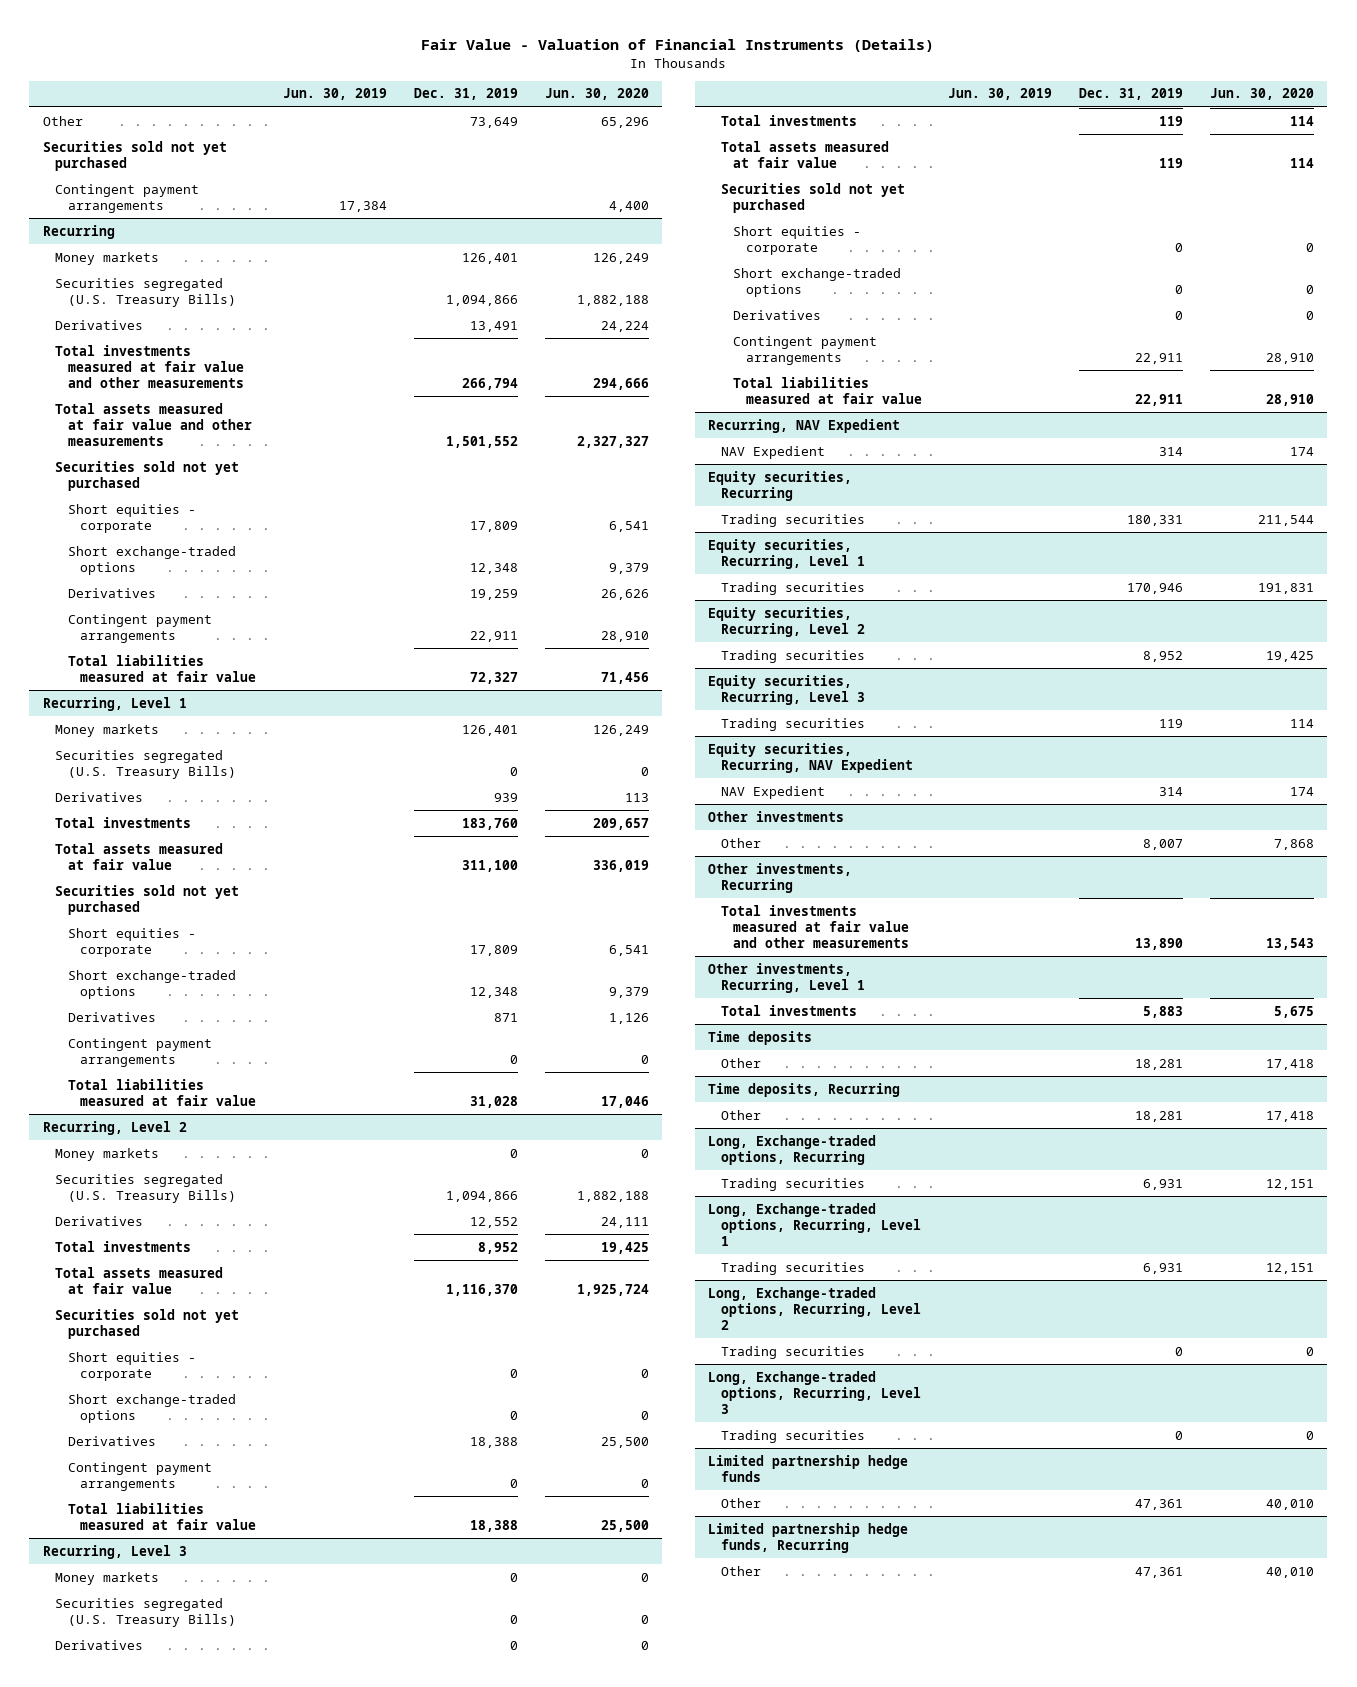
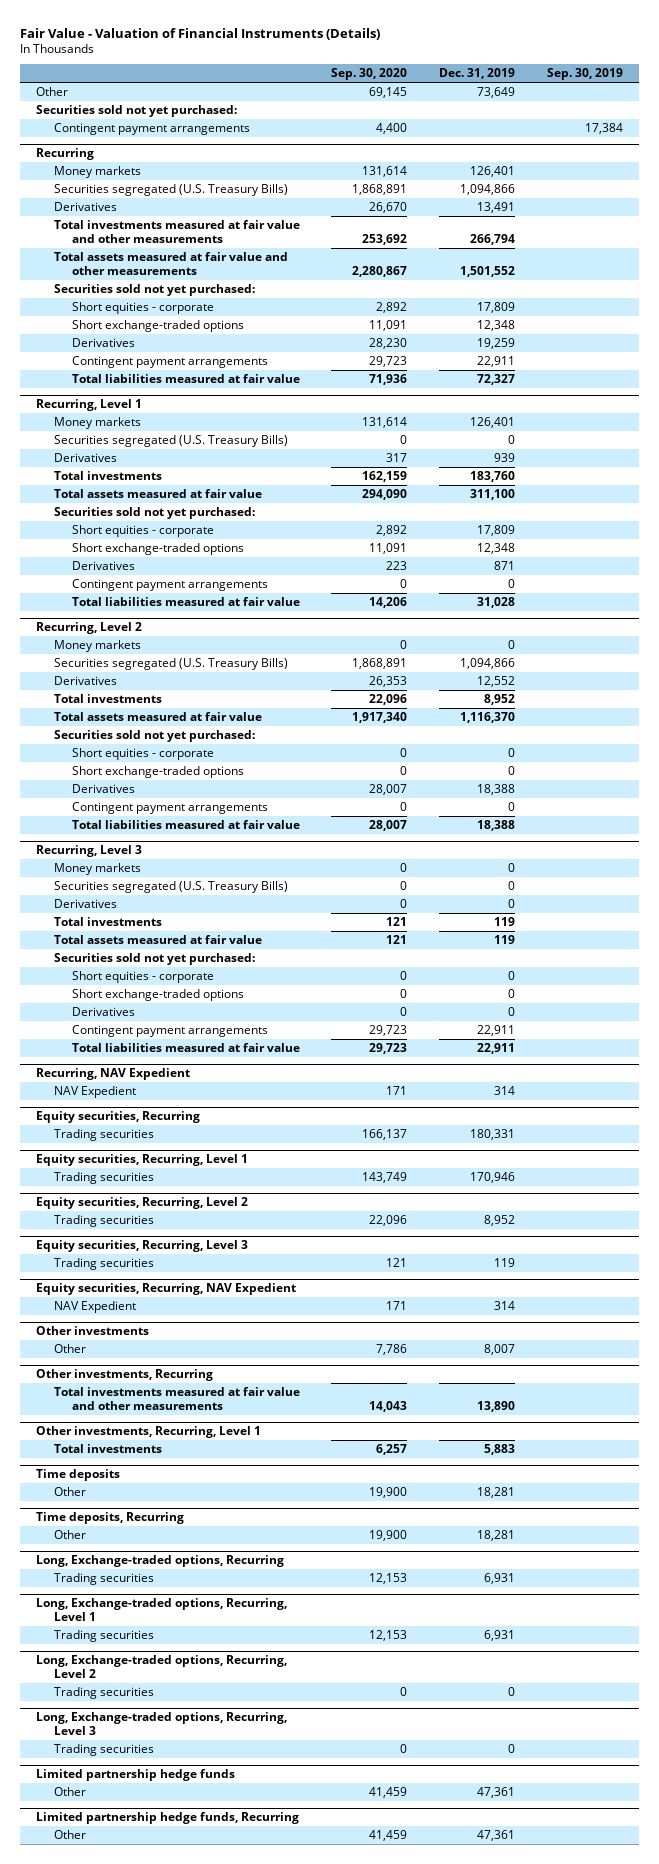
- | Jun. 30, 2019 | Dec. 31, 2019 | Jun. 30, 2020
+ | Sep. 30, 2020 | Dec. 31, 2019 | Sep. 30, 2019
- Securities sold not yet purchased
+ Securities sold not yet purchased:
@ Recurring
- Securities sold not yet purchased
+ Securities sold not yet purchased:
@ Recurring, Level 1
- Securities sold not yet purchased
+ Securities sold not yet purchased:
@ Recurring, Level 2
- Securities sold not yet purchased
+ Securities sold not yet purchased:
@ Recurring, Level 3
- Securities sold not yet purchased
+ Securities sold not yet purchased:

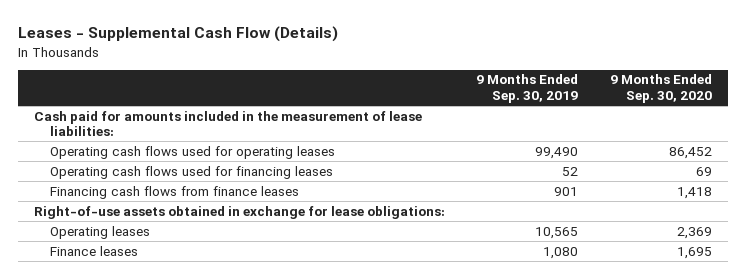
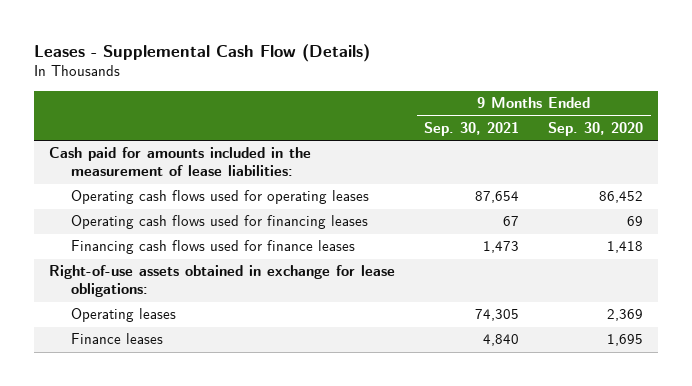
- | 9 Months Ended Sep. 30, 2019 | 9 Months Ended Sep. 30, 2020
+ | 9 Months Ended Sep. 30, 2021 | 9 Months Ended Sep. 30, 2020
- Financing cash flows from finance leases | 901 | 1,418
+ Financing cash flows used for finance leases | 1,473 | 1,418

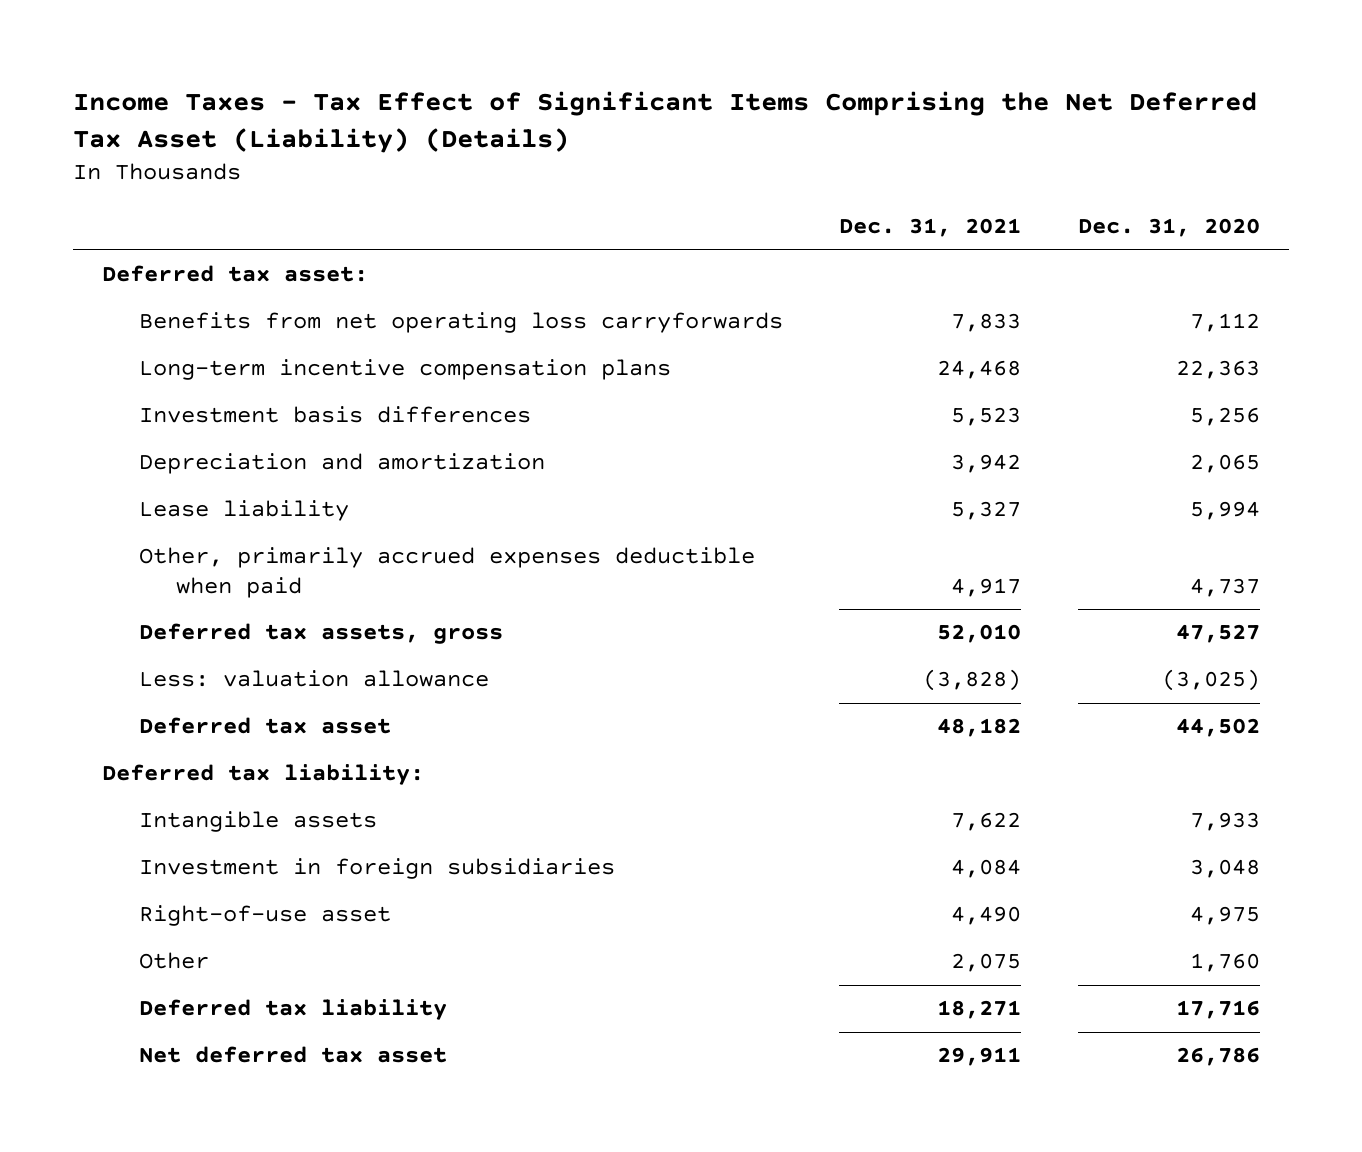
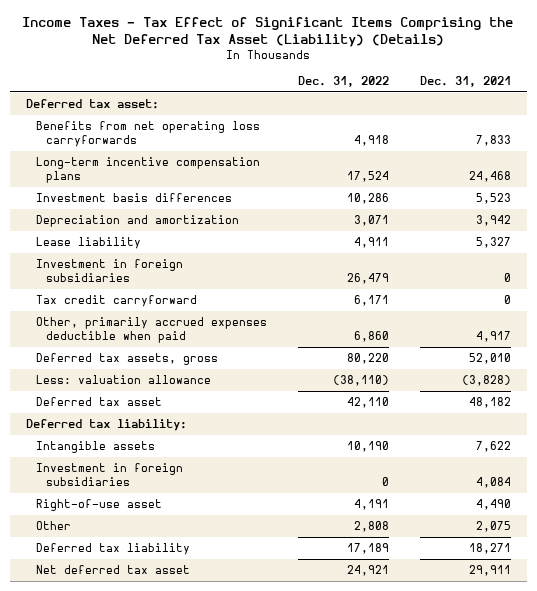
- | Dec. 31, 2021 | Dec. 31, 2020
+ | Dec. 31, 2022 | Dec. 31, 2021
+ Investment in foreign subsidiaries | 26,479 | 0
+ Tax credit carryforward | 6,171 | 0

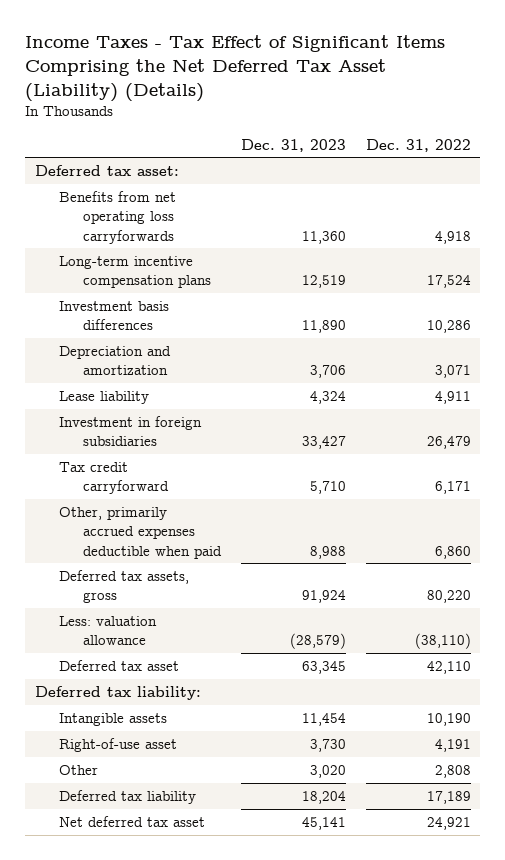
- | Dec. 31, 2022 | Dec. 31, 2021
+ | Dec. 31, 2023 | Dec. 31, 2022
- Investment in foreign subsidiaries | 0 | 4,084

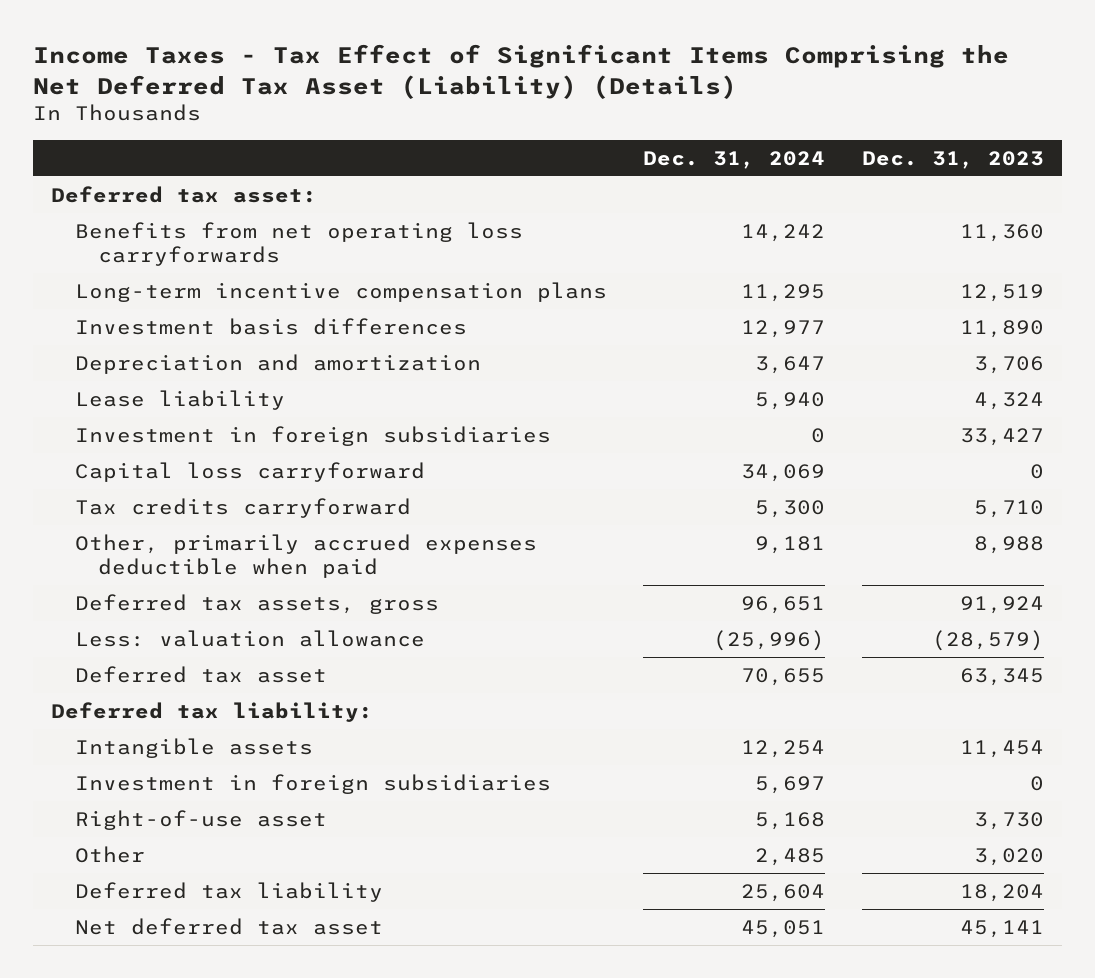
- | Dec. 31, 2023 | Dec. 31, 2022
+ | Dec. 31, 2024 | Dec. 31, 2023
- Tax credit carryforward | 5,710 | 6,171
+ Capital loss carryforward | 34,069 | 0
+ Tax credits carryforward | 5,300 | 5,710
+ Investment in foreign subsidiaries | 5,697 | 0

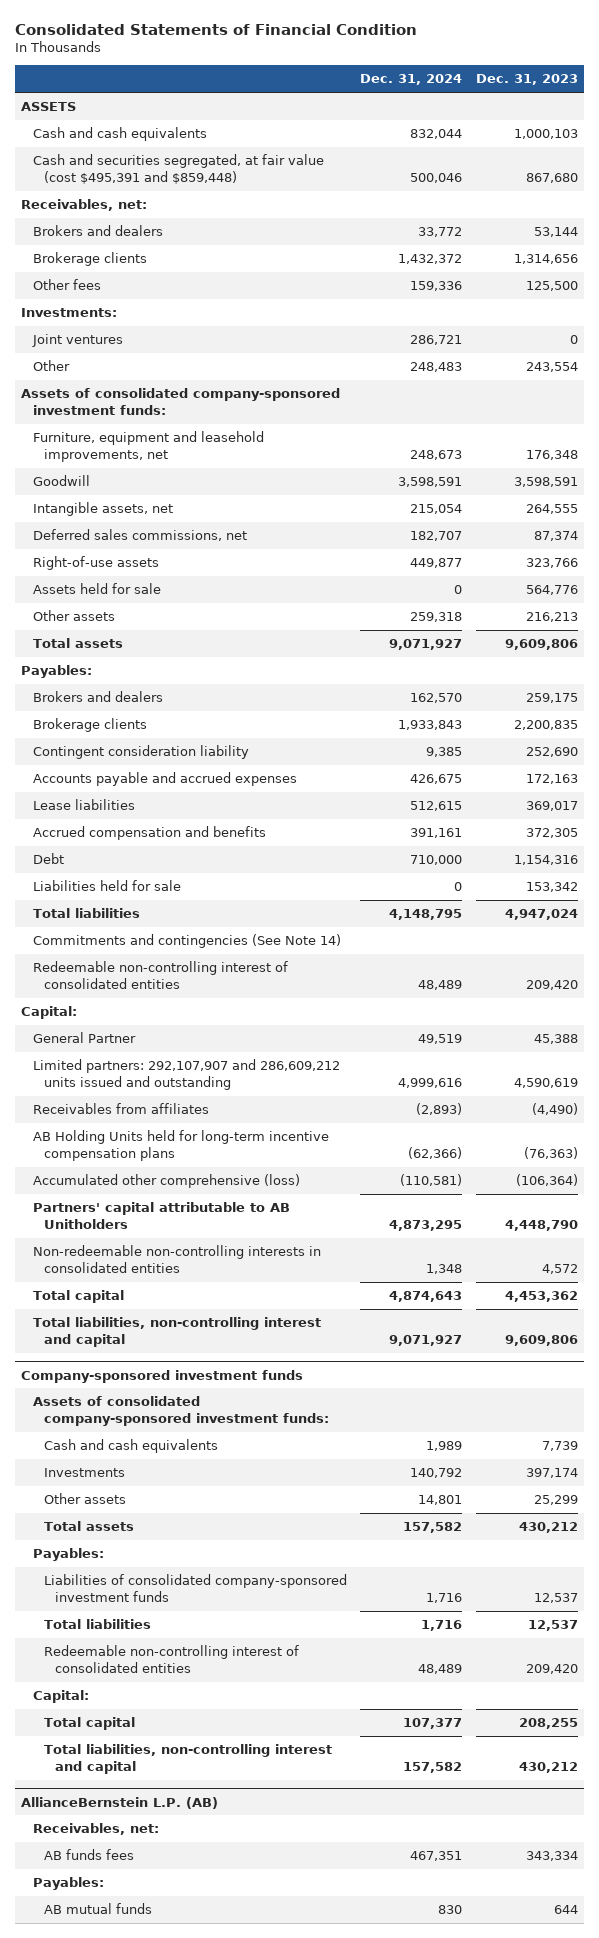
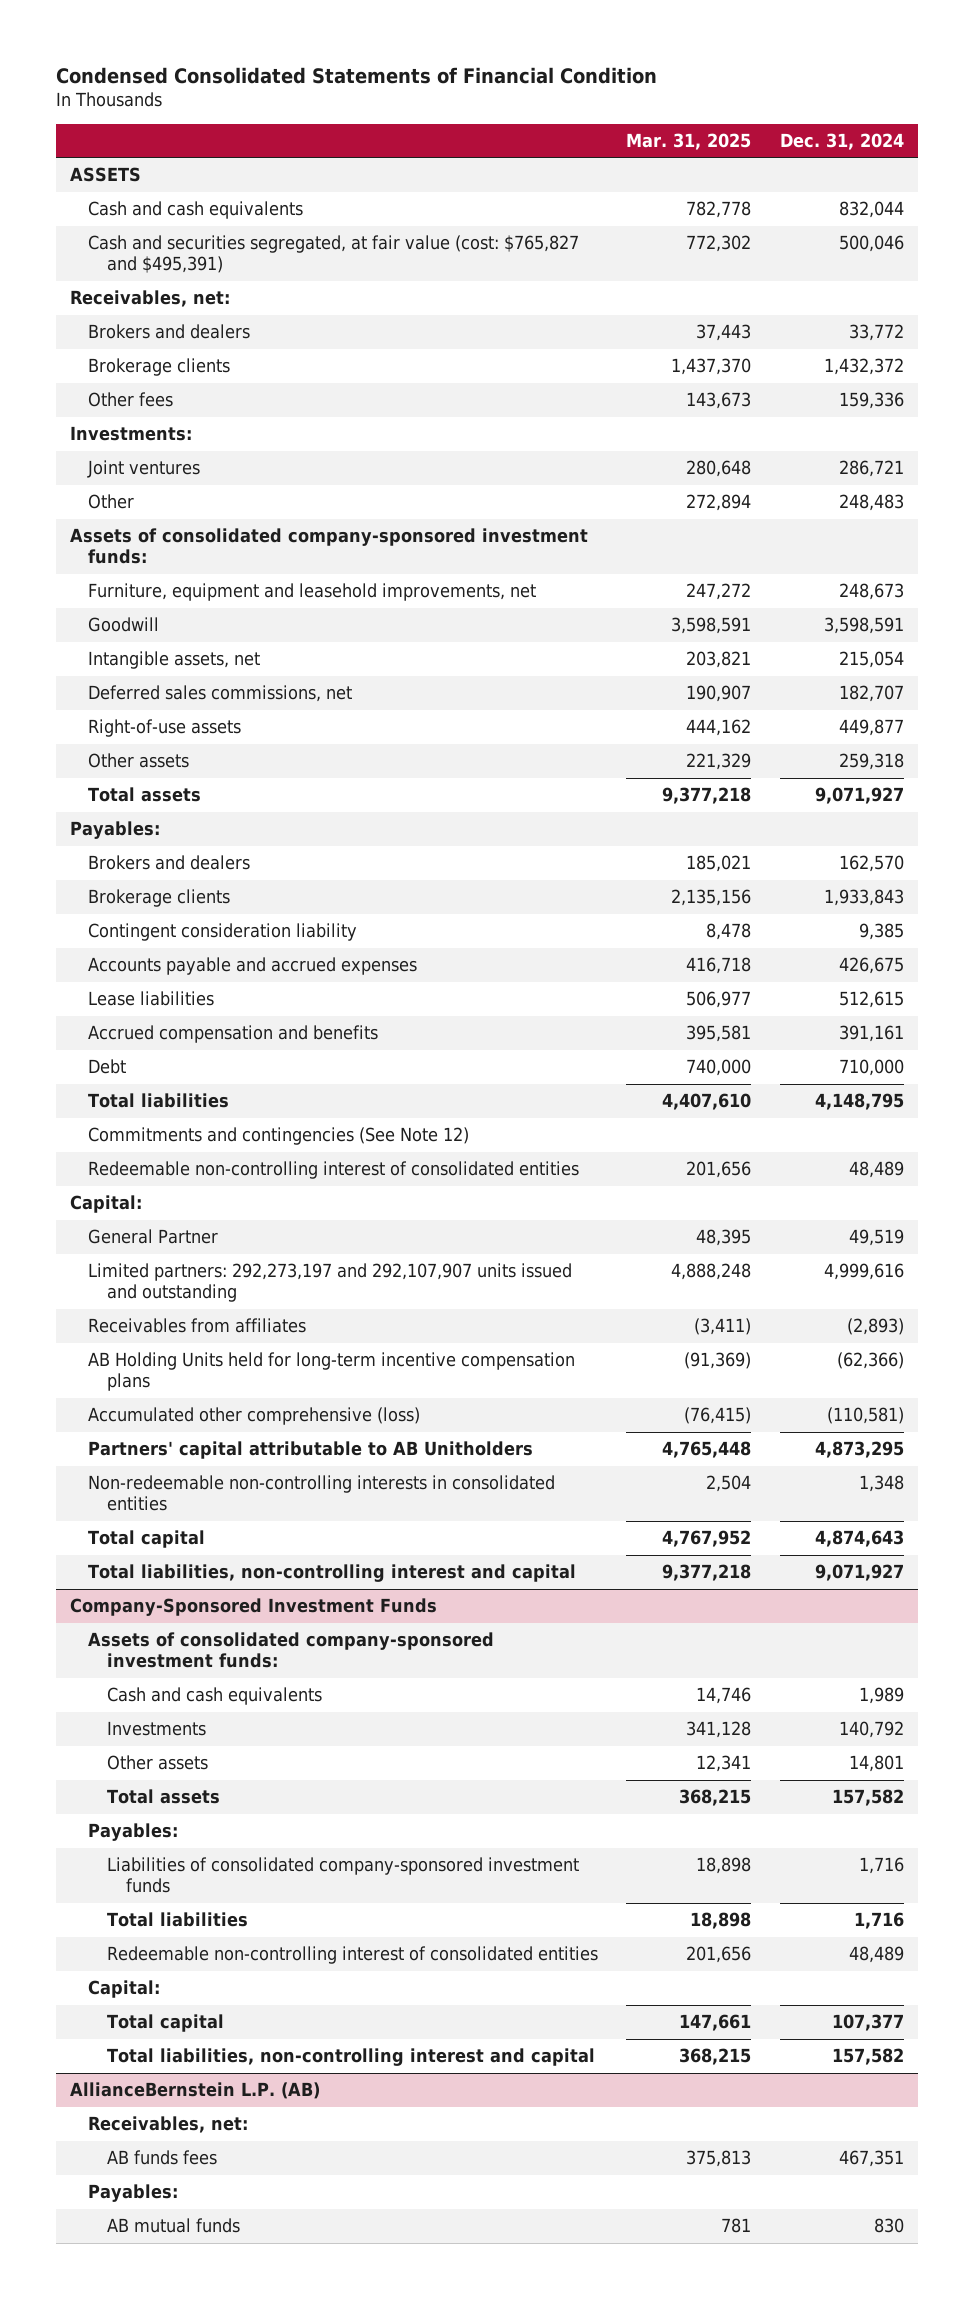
- Consolidated Statements of Financial Condition
+ Condensed Consolidated Statements of Financial Condition
- | Dec. 31, 2024 | Dec. 31, 2023
+ | Mar. 31, 2025 | Dec. 31, 2024
- Cash and securities segregated, at fair value (cost $495,391 and $859,448) | 500,046 | 867,680
+ Cash and securities segregated, at fair value (cost: $765,827 and $495,391) | 772,302 | 500,046
- Assets held for sale | 0 | 564,776
- Liabilities held for sale | 0 | 153,342
- Commitments and contingencies (See Note 14)
+ Commitments and contingencies (See Note 12)
- Limited partners: 292,107,907 and 286,609,212 units issued and outstanding | 4,999,616 | 4,590,619
+ Limited partners: 292,273,197 and 292,107,907 units issued and outstanding | 4,888,248 | 4,999,616
- Company-sponsored investment funds
+ Company-Sponsored Investment Funds

